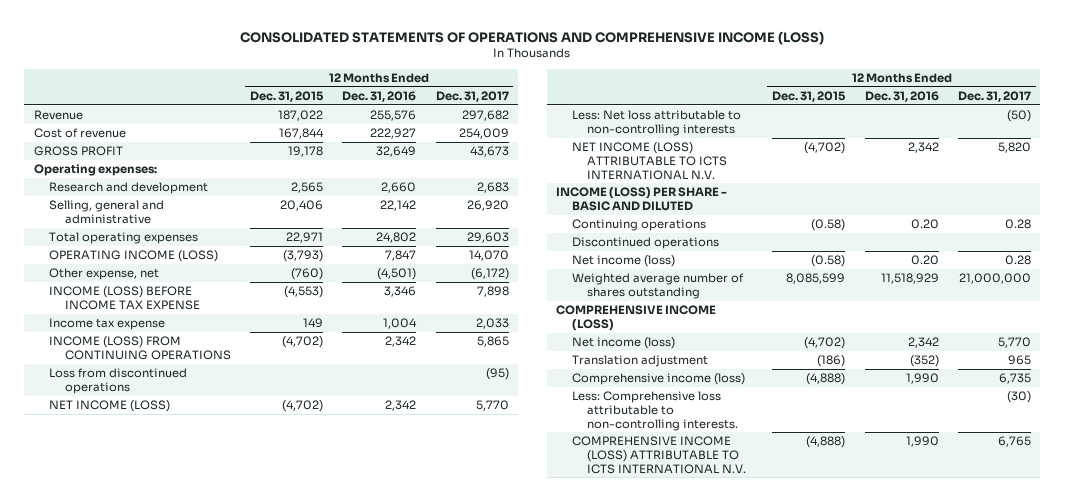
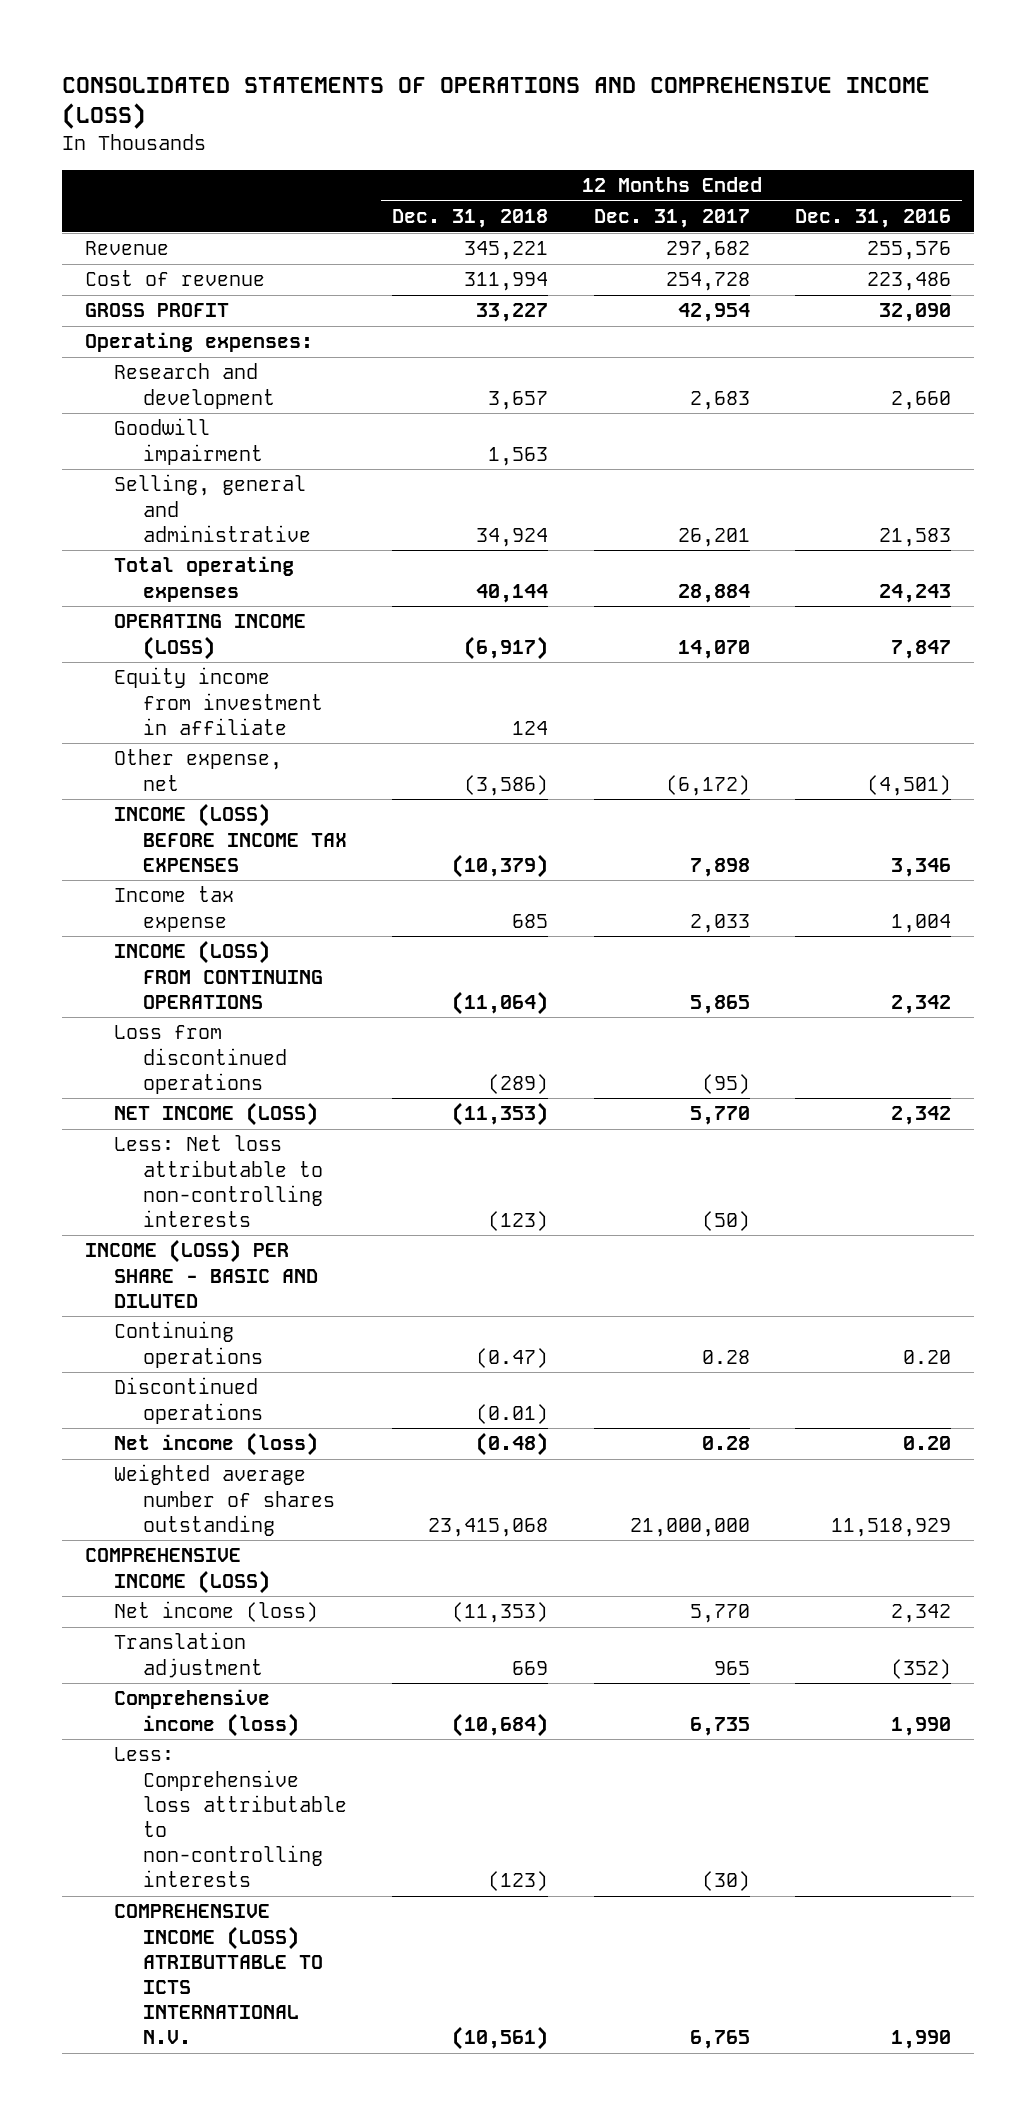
- | 12 Months Ended Dec. 31, 2015 | 12 Months Ended Dec. 31, 2016 | 12 Months Ended Dec. 31, 2017
+ | 12 Months Ended Dec. 31, 2018 | 12 Months Ended Dec. 31, 2017 | 12 Months Ended Dec. 31, 2016
- Cost of revenue | 167,844 | 222,927 | 254,009
- GROSS PROFIT | 19,178 | 32,649 | 43,673
+ Cost of revenue | 311,994 | 254,728 | 223,486
+ GROSS PROFIT | 33,227 | 42,954 | 32,090
- Selling, general and administrative | 20,406 | 22,142 | 26,920
- Total operating expenses | 22,971 | 24,802 | 29,603
+ Goodwill impairment | 1,563 | |
+ Selling, general and administrative | 34,924 | 26,201 | 21,583
+ Total operating expenses | 40,144 | 28,884 | 24,243
+ Equity income from investment in affiliate | 124 | |
- INCOME (LOSS) BEFORE INCOME TAX EXPENSE | (4,553) | 3,346 | 7,898
+ INCOME (LOSS) BEFORE INCOME TAX EXPENSES | (10,379) | 7,898 | 3,346
- NET INCOME (LOSS) ATTRIBUTABLE TO ICTS INTERNATIONAL N.V. | (4,702) | 2,342 | 5,820
- Less: Comprehensive loss attributable to non-controlling interests. | | | (30)
- COMPREHENSIVE INCOME (LOSS) ATTRIBUTABLE TO ICTS INTERNATIONAL N.V. | (4,888) | 1,990 | 6,765
+ Less: Comprehensive loss attributable to non-controlling interests | (123) | (30) |
+ COMPREHENSIVE INCOME (LOSS) ATRIBUTTABLE TO ICTS INTERNATIONAL N.V. | (10,561) | 6,765 | 1,990

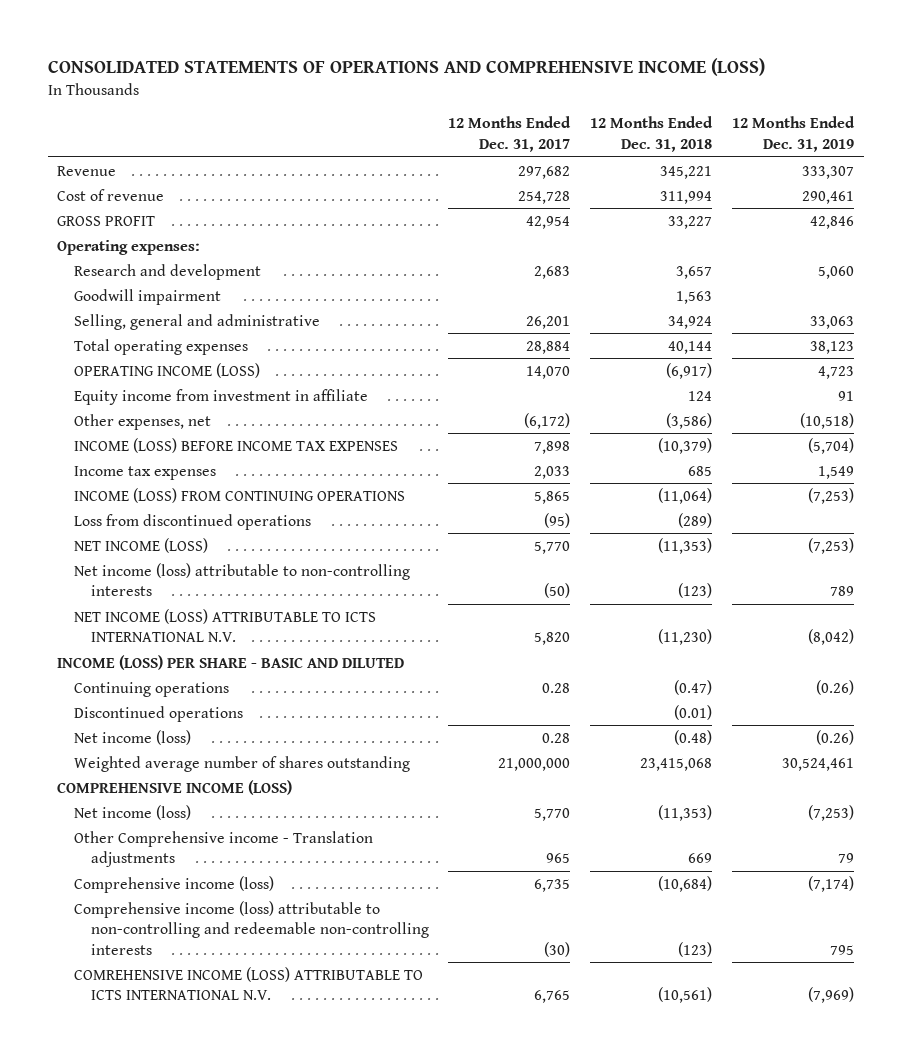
- | 12 Months Ended Dec. 31, 2018 | 12 Months Ended Dec. 31, 2017 | 12 Months Ended Dec. 31, 2016
+ | 12 Months Ended Dec. 31, 2017 | 12 Months Ended Dec. 31, 2018 | 12 Months Ended Dec. 31, 2019
- Other expense, net | (3,586) | (6,172) | (4,501)
+ Other expenses, net | (6,172) | (3,586) | (10,518)
- Income tax expense | 685 | 2,033 | 1,004
+ Income tax expenses | 2,033 | 685 | 1,549
- Less: Net loss attributable to non-controlling interests | (123) | (50) |
+ Net income (loss) attributable to non-controlling interests | (50) | (123) | 789
+ NET INCOME (LOSS) ATTRIBUTABLE TO ICTS INTERNATIONAL N.V. | 5,820 | (11,230) | (8,042)
- Translation adjustment | 669 | 965 | (352)
+ Other Comprehensive income - Translation adjustments | 965 | 669 | 79
- Less: Comprehensive loss attributable to non-controlling interests | (123) | (30) |
- COMPREHENSIVE INCOME (LOSS) ATRIBUTTABLE TO ICTS INTERNATIONAL N.V. | (10,561) | 6,765 | 1,990
+ Comprehensive income (loss) attributable to non-controlling and redeemable non-controlling interests | (30) | (123) | 795
+ COMREHENSIVE INCOME (LOSS) ATTRIBUTABLE TO ICTS INTERNATIONAL N.V. | 6,765 | (10,561) | (7,969)

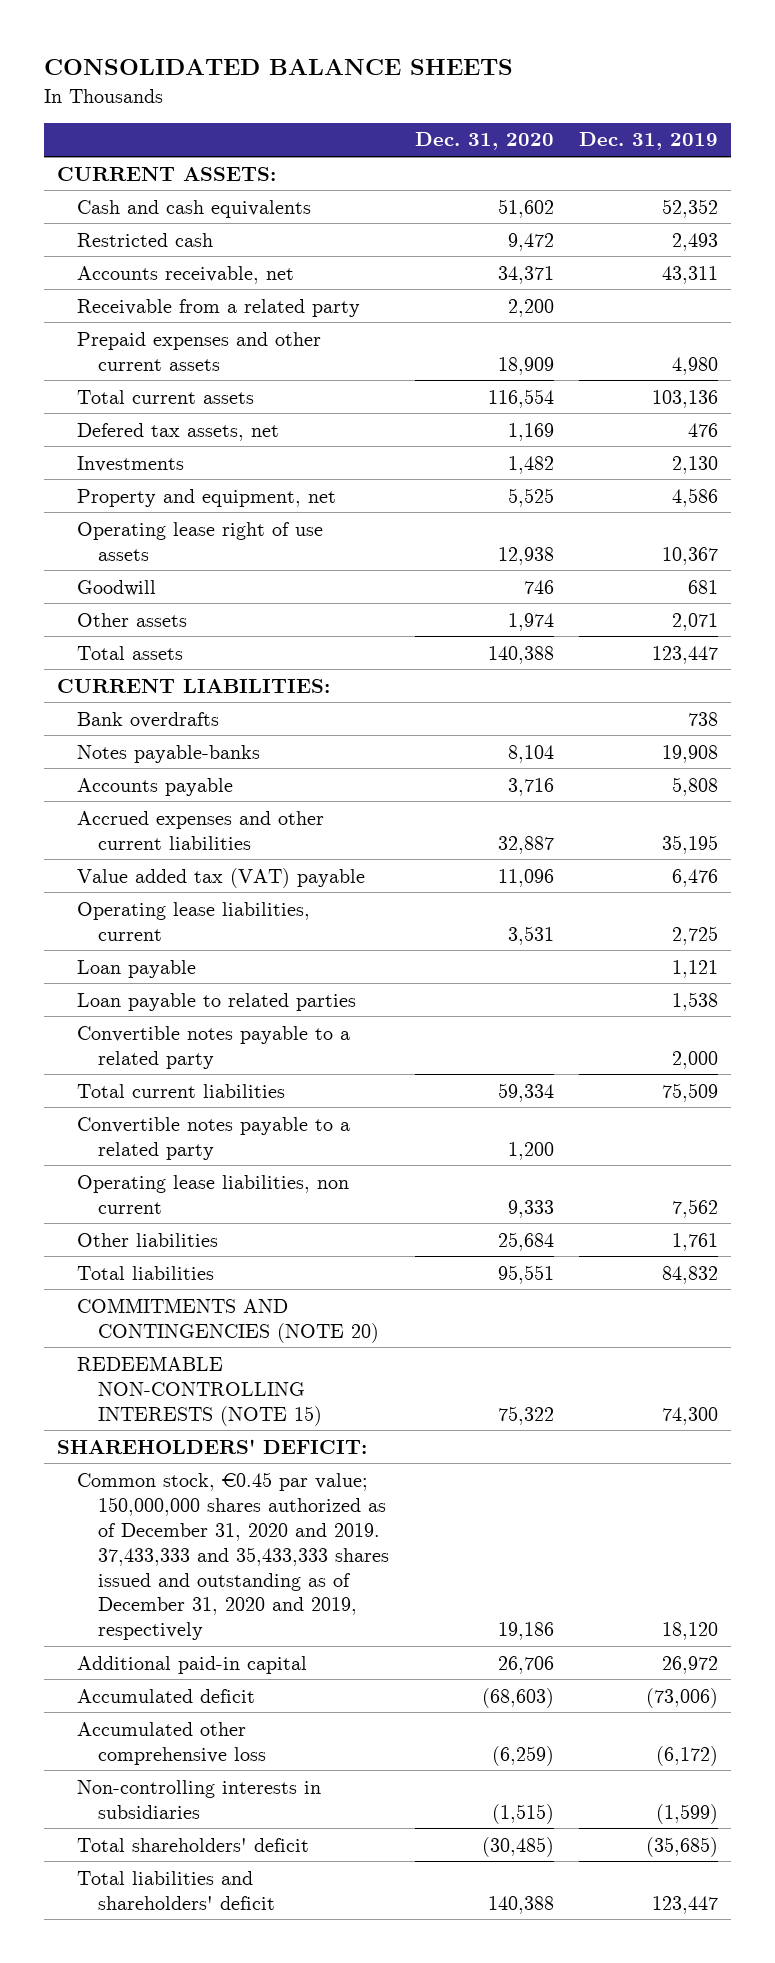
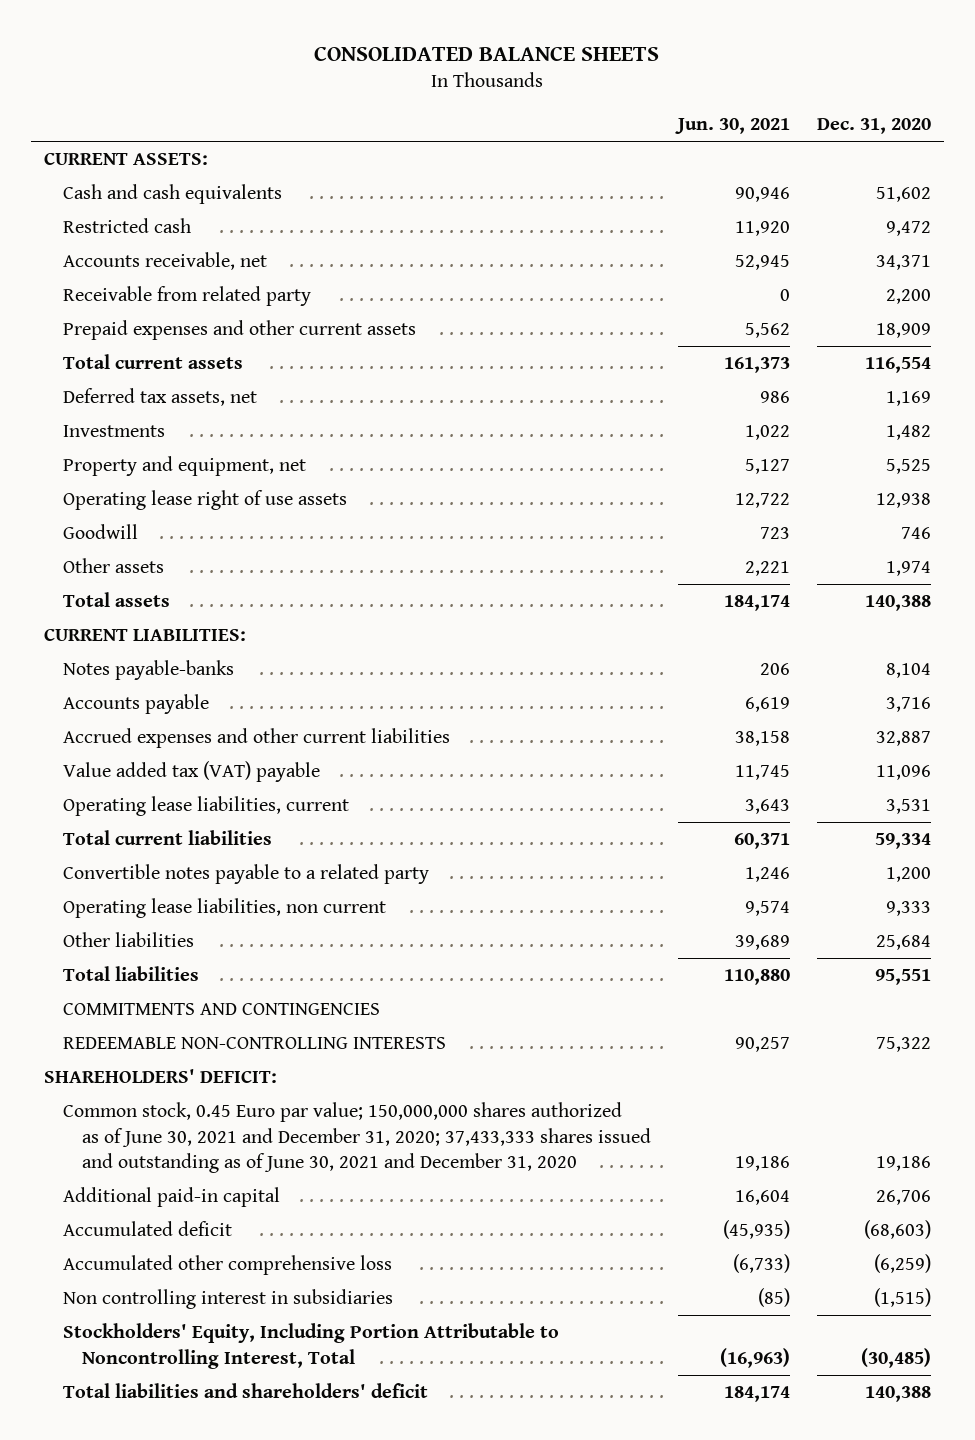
- | Dec. 31, 2020 | Dec. 31, 2019
+ | Jun. 30, 2021 | Dec. 31, 2020
- Receivable from a related party | 2,200 |
+ Receivable from related party | 0 | 2,200
- Defered tax assets, net | 1,169 | 476
+ Deferred tax assets, net | 986 | 1,169
- Bank overdrafts | | 738
- Loan payable | | 1,121
- Loan payable to related parties | | 1,538
- Convertible notes payable to a related party | | 2,000
- COMMITMENTS AND CONTINGENCIES (NOTE 20)
- REDEEMABLE NON-CONTROLLING INTERESTS (NOTE 15) | 75,322 | 74,300
+ COMMITMENTS AND CONTINGENCIES
+ REDEEMABLE NON-CONTROLLING INTERESTS | 90,257 | 75,322
- Common stock, €0.45 par value; 150,000,000 shares authorized as of December 31, 2020 and 2019. 37,433,333 and 35,433,333 shares issued and outstanding as of December 31, 2020 and 2019, respectively | 19,186 | 18,120
+ Common stock, 0.45 Euro par value; 150,000,000 shares authorized as of June 30, 2021 and December 31, 2020; 37,433,333 shares issued and outstanding as of June 30, 2021 and December 31, 2020 | 19,186 | 19,186
- Non-controlling interests in subsidiaries | (1,515) | (1,599)
- Total shareholders' deficit | (30,485) | (35,685)
+ Non controlling interest in subsidiaries | (85) | (1,515)
+ Stockholders' Equity, Including Portion Attributable to Noncontrolling Interest, Total | (16,963) | (30,485)

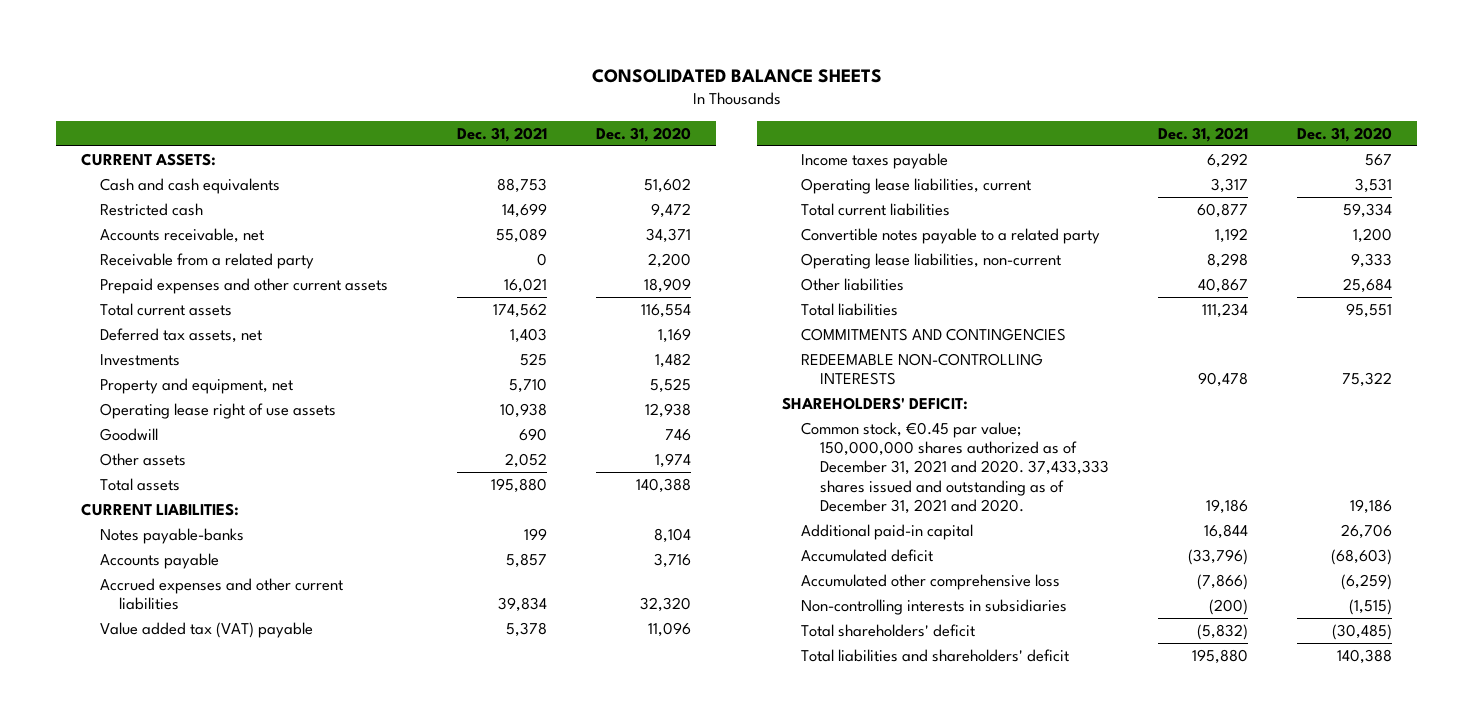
- | Jun. 30, 2021 | Dec. 31, 2020
+ | Dec. 31, 2021 | Dec. 31, 2020
- Receivable from related party | 0 | 2,200
+ Receivable from a related party | 0 | 2,200
- Accrued expenses and other current liabilities | 38,158 | 32,887
+ Accrued expenses and other current liabilities | 39,834 | 32,320
+ Income taxes payable | 6,292 | 567
- Operating lease liabilities, non current | 9,574 | 9,333
+ Operating lease liabilities, non-current | 8,298 | 9,333
- Common stock, 0.45 Euro par value; 150,000,000 shares authorized as of June 30, 2021 and December 31, 2020; 37,433,333 shares issued and outstanding as of June 30, 2021 and December 31, 2020 | 19,186 | 19,186
+ Common stock, €0.45 par value; 150,000,000 shares authorized as of December 31, 2021 and 2020. 37,433,333 shares issued and outstanding as of December 31, 2021 and 2020. | 19,186 | 19,186
- Non controlling interest in subsidiaries | (85) | (1,515)
- Stockholders' Equity, Including Portion Attributable to Noncontrolling Interest, Total | (16,963) | (30,485)
+ Non-controlling interests in subsidiaries | (200) | (1,515)
+ Total shareholders' deficit | (5,832) | (30,485)

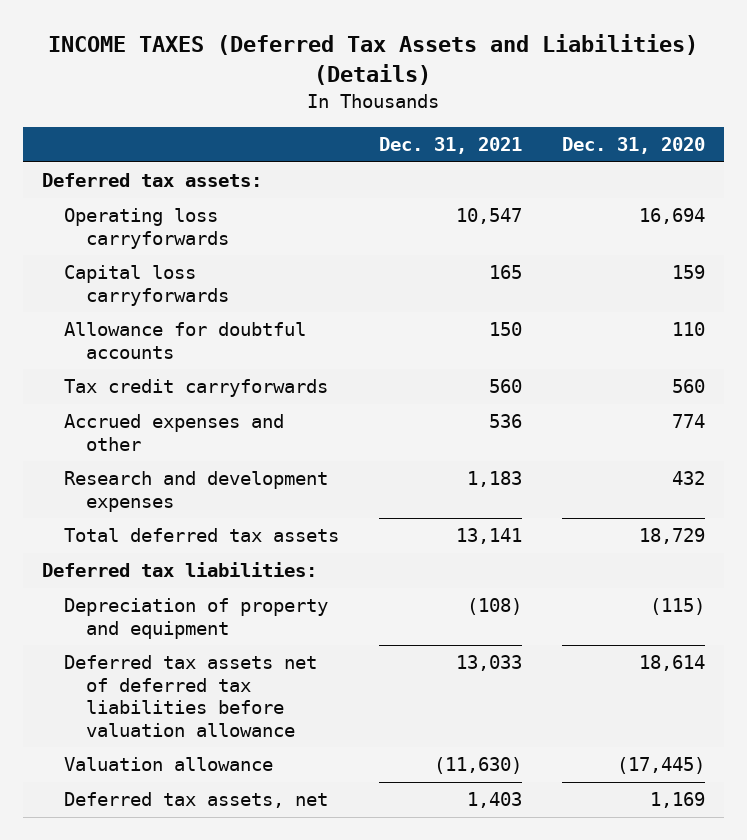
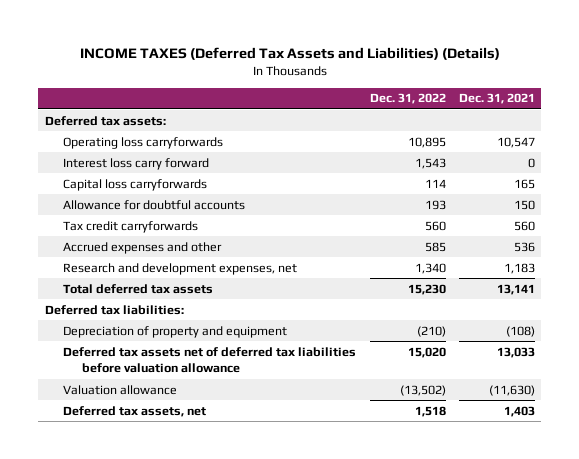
- | Dec. 31, 2021 | Dec. 31, 2020
+ | Dec. 31, 2022 | Dec. 31, 2021
+ Interest loss carry forward | 1,543 | 0
- Research and development expenses | 1,183 | 432
+ Research and development expenses, net | 1,340 | 1,183

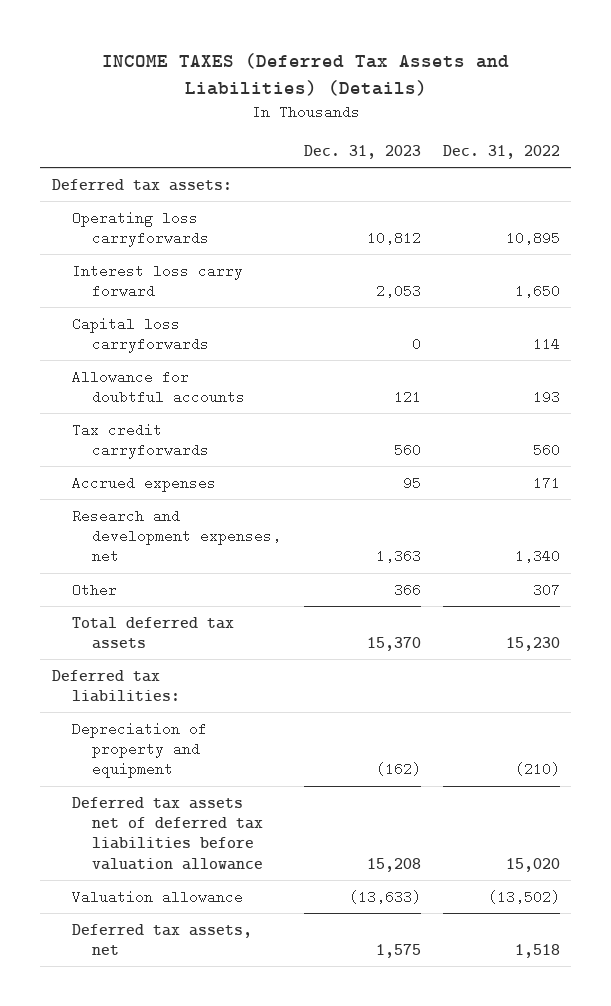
- | Dec. 31, 2022 | Dec. 31, 2021
+ | Dec. 31, 2023 | Dec. 31, 2022
- Interest loss carry forward | 1,543 | 0
+ Interest loss carry forward | 2,053 | 1,650
- Accrued expenses and other | 585 | 536
+ Accrued expenses | 95 | 171
+ Other | 366 | 307

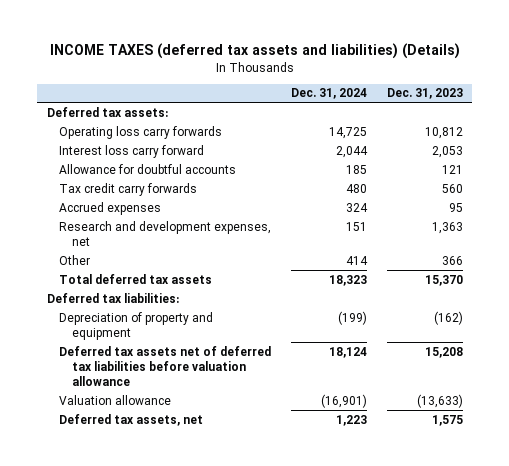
- INCOME TAXES (Deferred Tax Assets and Liabilities) (Details)
+ INCOME TAXES (deferred tax assets and liabilities) (Details)
- | Dec. 31, 2023 | Dec. 31, 2022
+ | Dec. 31, 2024 | Dec. 31, 2023
- Operating loss carryforwards | 10,812 | 10,895
+ Operating loss carry forwards | 14,725 | 10,812
- Capital loss carryforwards | 0 | 114
- Tax credit carryforwards | 560 | 560
+ Tax credit carry forwards | 480 | 560

